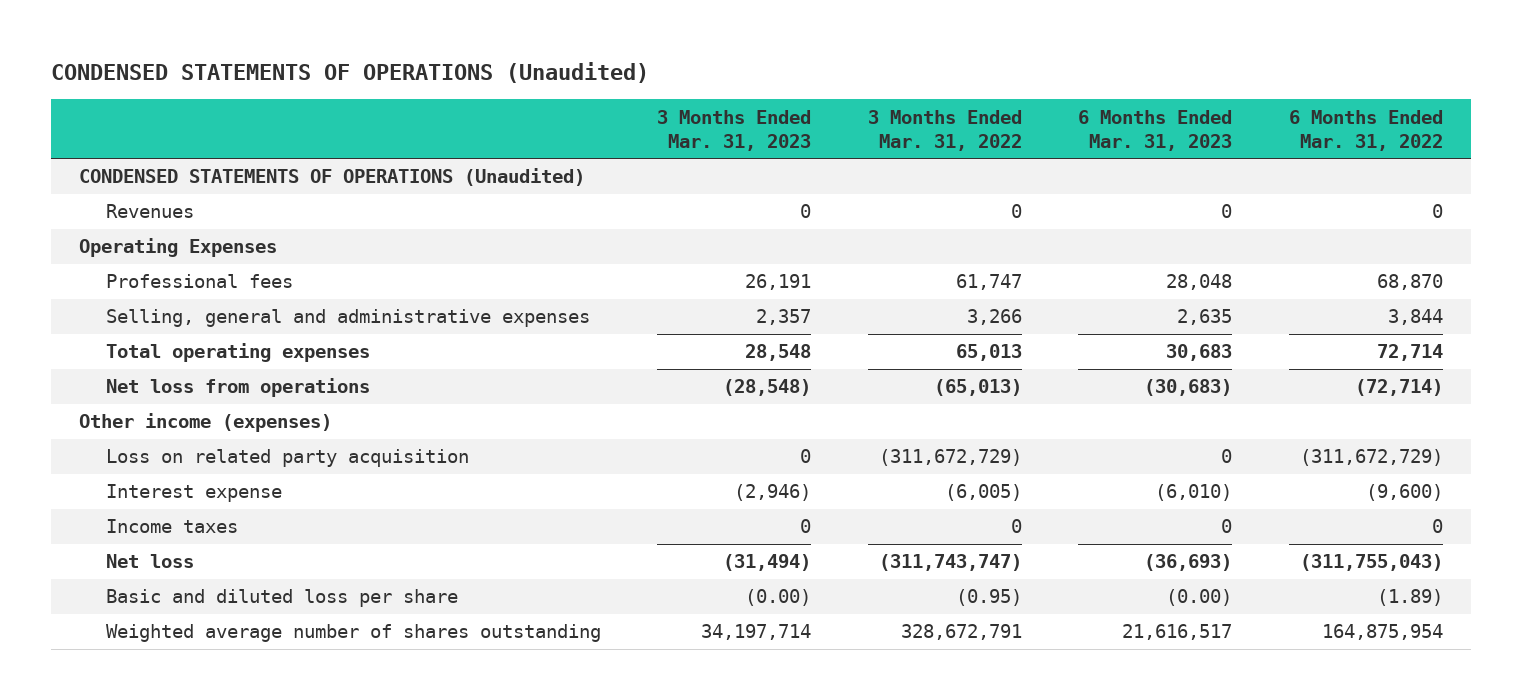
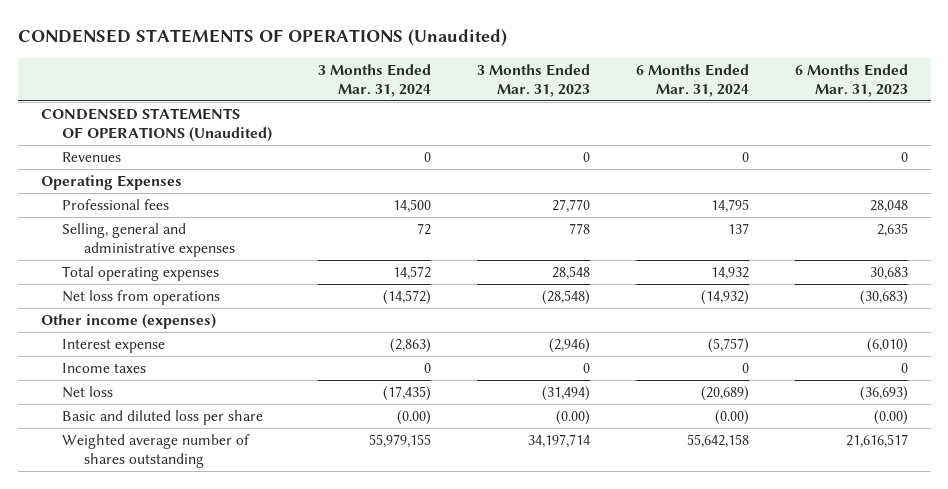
- | 3 Months Ended Mar. 31, 2023 | 3 Months Ended Mar. 31, 2022 | 6 Months Ended Mar. 31, 2023 | 6 Months Ended Mar. 31, 2022
+ | 3 Months Ended Mar. 31, 2024 | 3 Months Ended Mar. 31, 2023 | 6 Months Ended Mar. 31, 2024 | 6 Months Ended Mar. 31, 2023
- Professional fees | 26,191 | 61,747 | 28,048 | 68,870
- Selling, general and administrative expenses | 2,357 | 3,266 | 2,635 | 3,844
+ Professional fees | 14,500 | 27,770 | 14,795 | 28,048
+ Selling, general and administrative expenses | 72 | 778 | 137 | 2,635
- Loss on related party acquisition | 0 | (311,672,729) | 0 | (311,672,729)

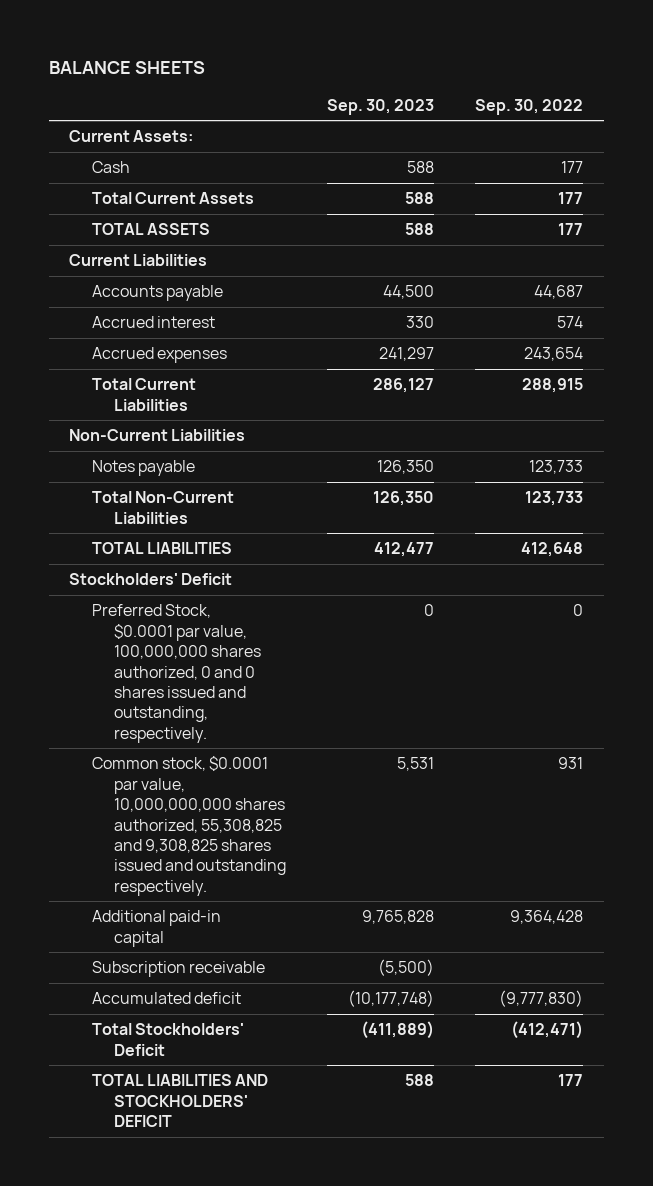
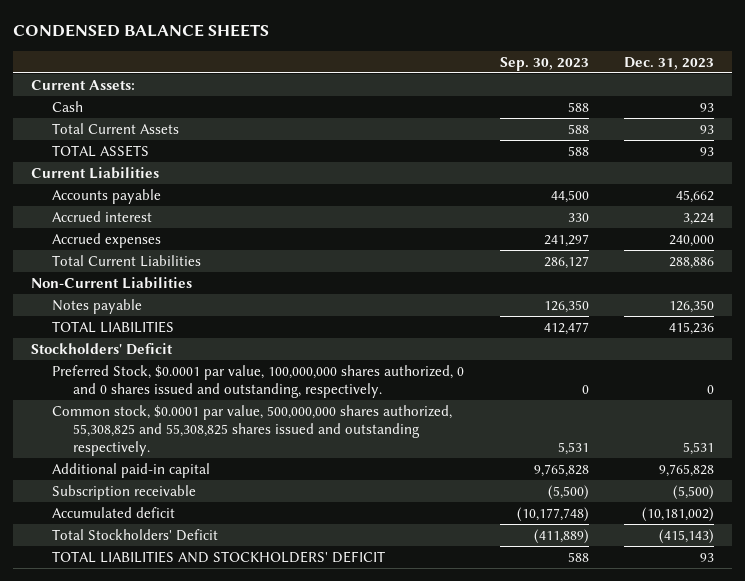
- BALANCE SHEETS
+ CONDENSED BALANCE SHEETS
- | Sep. 30, 2023 | Sep. 30, 2022
+ | Sep. 30, 2023 | Dec. 31, 2023
- Total Non-Current Liabilities | 126,350 | 123,733
- Common stock, $0.0001 par value, 10,000,000,000 shares authorized, 55,308,825 and 9,308,825 shares issued and outstanding respectively. | 5,531 | 931
+ Common stock, $0.0001 par value, 500,000,000 shares authorized, 55,308,825 and 55,308,825 shares issued and outstanding respectively. | 5,531 | 5,531

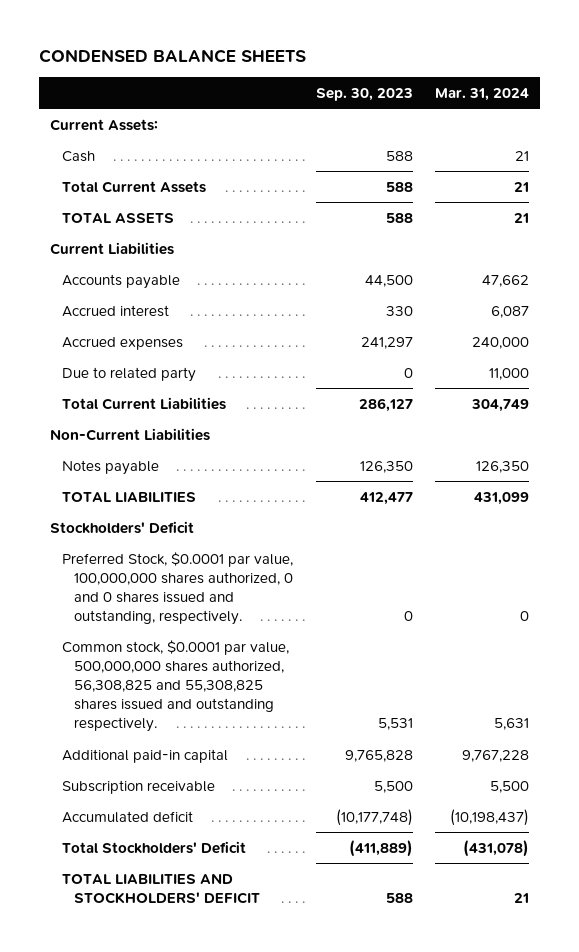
- | Sep. 30, 2023 | Dec. 31, 2023
+ | Sep. 30, 2023 | Mar. 31, 2024
+ Due to related party | 0 | 11,000
- Common stock, $0.0001 par value, 500,000,000 shares authorized, 55,308,825 and 55,308,825 shares issued and outstanding respectively. | 5,531 | 5,531
+ Common stock, $0.0001 par value, 500,000,000 shares authorized, 56,308,825 and 55,308,825 shares issued and outstanding respectively. | 5,531 | 5,631
- Subscription receivable | (5,500) | (5,500)
+ Subscription receivable | 5,500 | 5,500

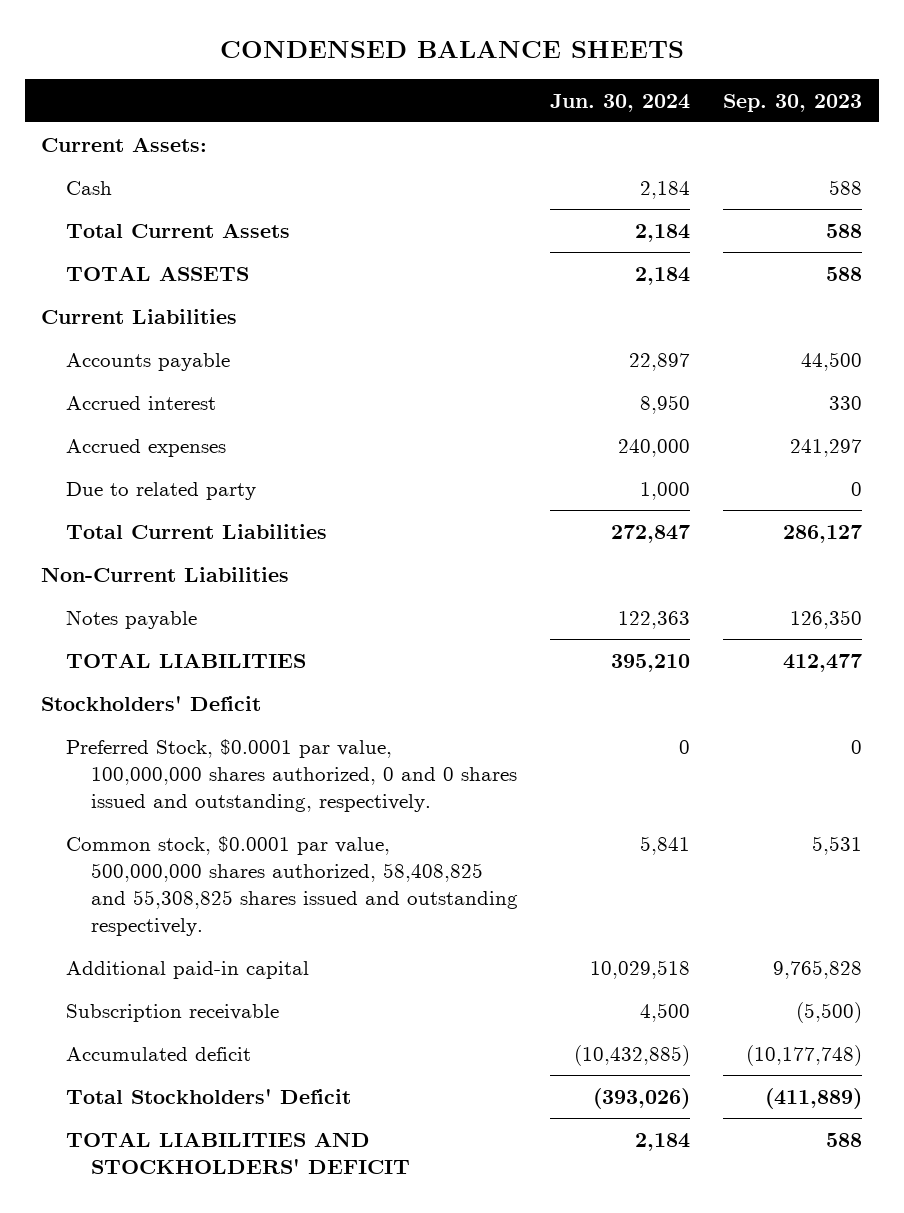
- | Sep. 30, 2023 | Mar. 31, 2024
+ | Jun. 30, 2024 | Sep. 30, 2023
- Common stock, $0.0001 par value, 500,000,000 shares authorized, 56,308,825 and 55,308,825 shares issued and outstanding respectively. | 5,531 | 5,631
+ Common stock, $0.0001 par value, 500,000,000 shares authorized, 58,408,825 and 55,308,825 shares issued and outstanding respectively. | 5,841 | 5,531
- Subscription receivable | 5,500 | 5,500
+ Subscription receivable | 4,500 | (5,500)

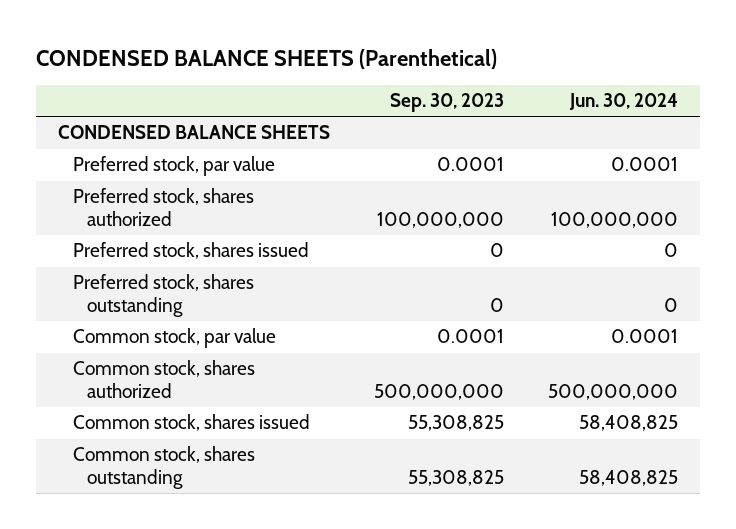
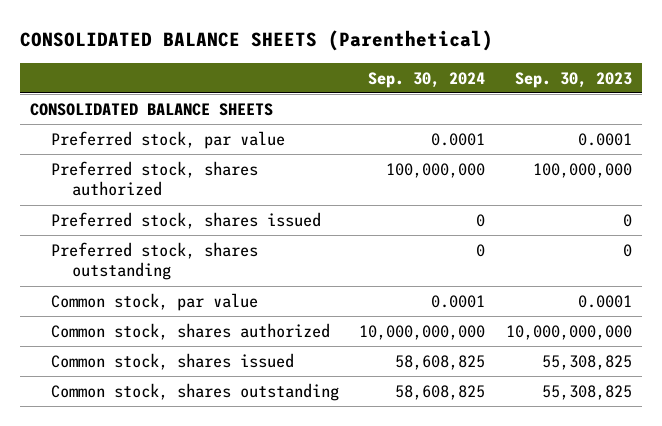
- CONDENSED BALANCE SHEETS (Parenthetical)
+ CONSOLIDATED BALANCE SHEETS (Parenthetical)
- | Sep. 30, 2023 | Jun. 30, 2024
+ | Sep. 30, 2024 | Sep. 30, 2023
- CONDENSED BALANCE SHEETS
+ CONSOLIDATED BALANCE SHEETS
- Common stock, shares authorized | 500,000,000 | 500,000,000
+ Common stock, shares authorized | 10,000,000,000 | 10,000,000,000

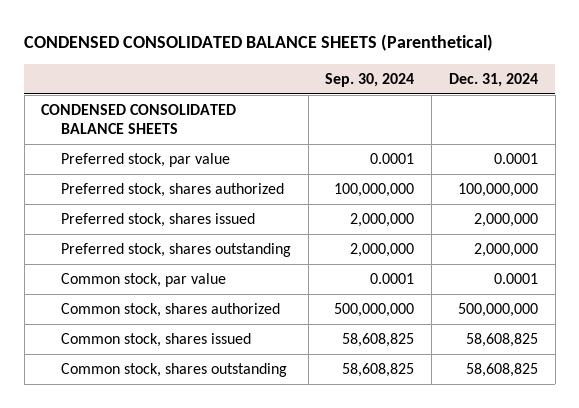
- CONSOLIDATED BALANCE SHEETS (Parenthetical)
+ CONDENSED CONSOLIDATED BALANCE SHEETS (Parenthetical)
- | Sep. 30, 2024 | Sep. 30, 2023
+ | Sep. 30, 2024 | Dec. 31, 2024
- CONSOLIDATED BALANCE SHEETS
+ CONDENSED CONSOLIDATED BALANCE SHEETS
- Preferred stock, shares issued | 0 | 0
- Preferred stock, shares outstanding | 0 | 0
+ Preferred stock, shares issued | 2,000,000 | 2,000,000
+ Preferred stock, shares outstanding | 2,000,000 | 2,000,000
- Common stock, shares authorized | 10,000,000,000 | 10,000,000,000
+ Common stock, shares authorized | 500,000,000 | 500,000,000

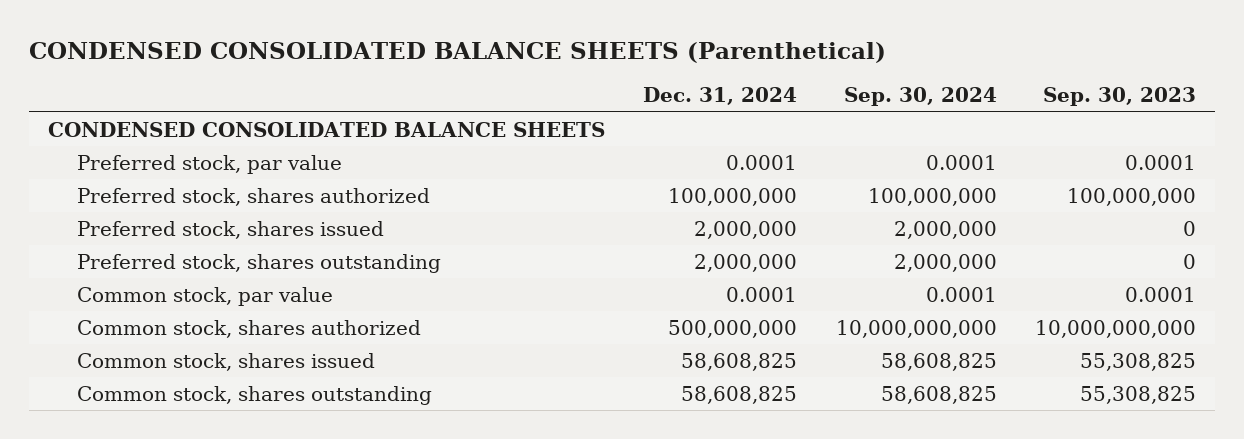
- | Sep. 30, 2024 | Dec. 31, 2024
+ | Dec. 31, 2024 | Sep. 30, 2024 | Sep. 30, 2023
- Common stock, shares authorized | 500,000,000 | 500,000,000
+ Common stock, shares authorized | 500,000,000 | 10,000,000,000 | 10,000,000,000

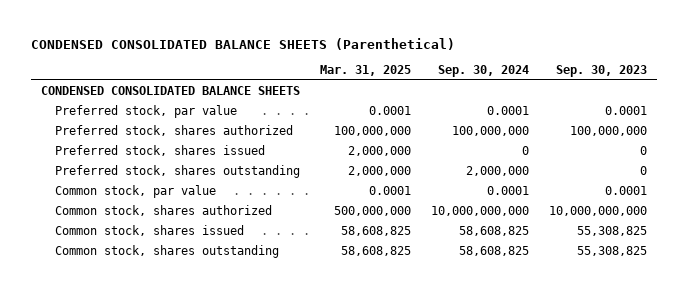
- | Dec. 31, 2024 | Sep. 30, 2024 | Sep. 30, 2023
+ | Mar. 31, 2025 | Sep. 30, 2024 | Sep. 30, 2023
- Preferred stock, shares issued | 2,000,000 | 2,000,000 | 0
+ Preferred stock, shares issued | 2,000,000 | 0 | 0

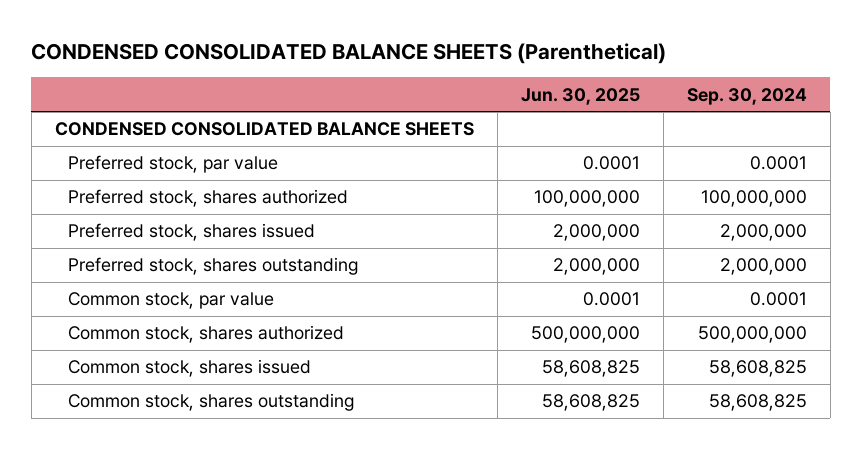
- | Mar. 31, 2025 | Sep. 30, 2024 | Sep. 30, 2023
+ | Jun. 30, 2025 | Sep. 30, 2024
- Preferred stock, shares issued | 2,000,000 | 0 | 0
+ Preferred stock, shares issued | 2,000,000 | 2,000,000
- Common stock, shares authorized | 500,000,000 | 10,000,000,000 | 10,000,000,000
+ Common stock, shares authorized | 500,000,000 | 500,000,000

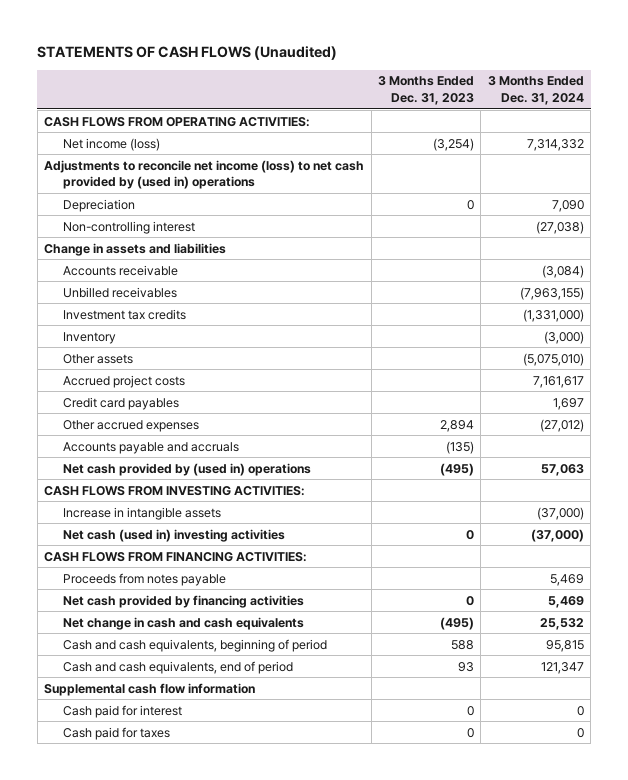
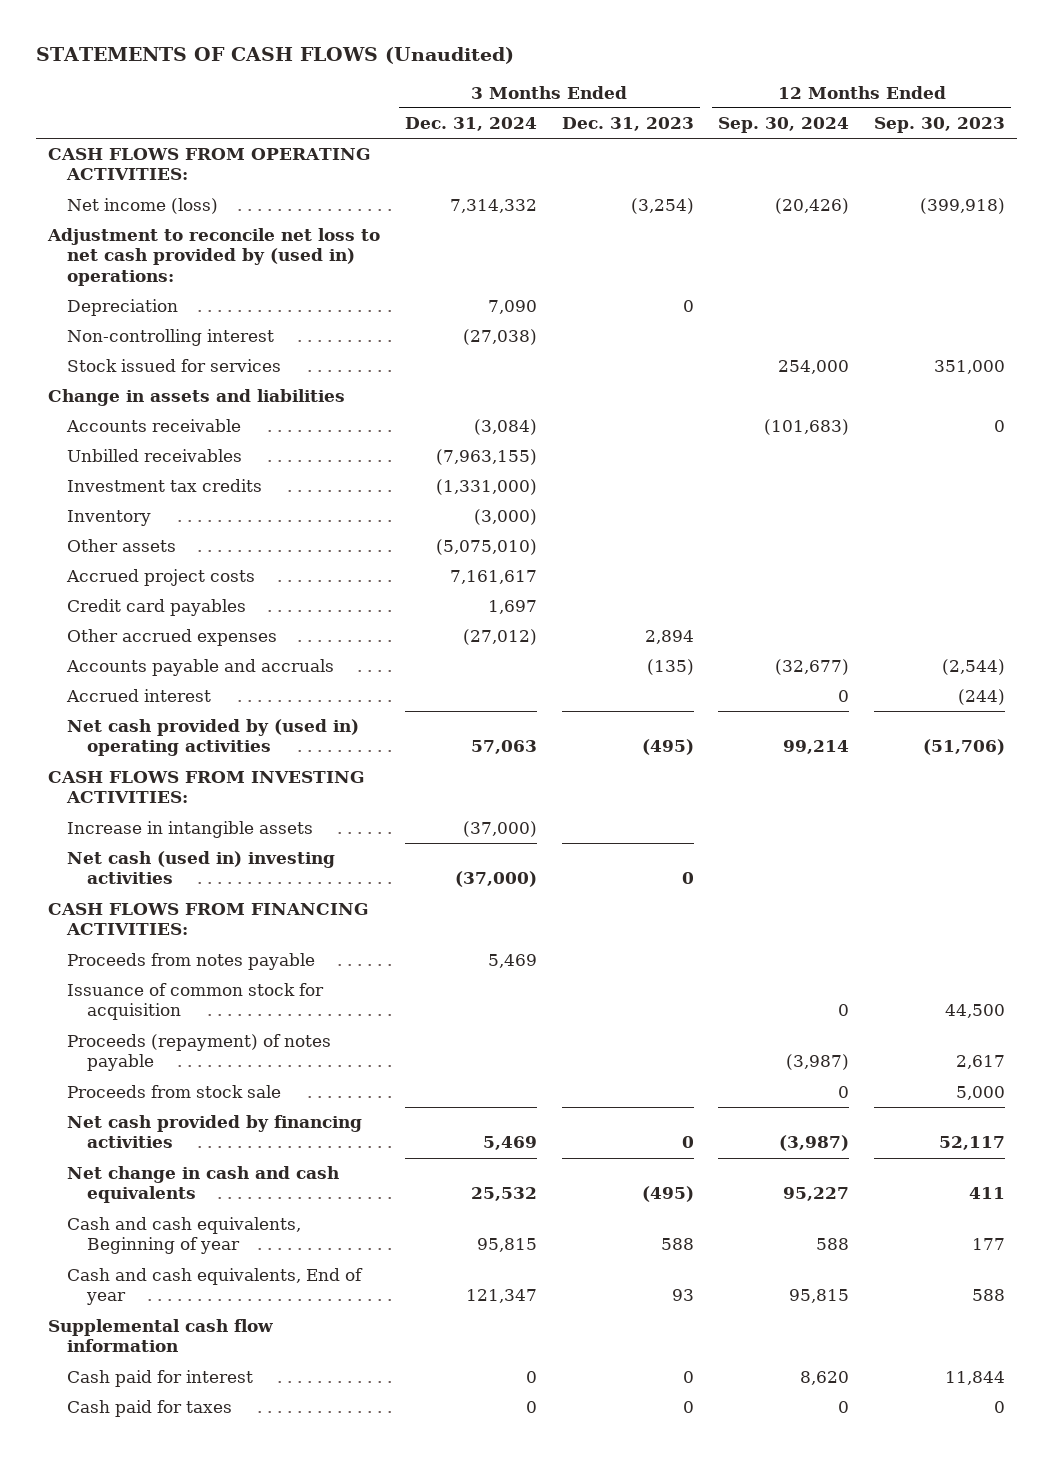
- | 3 Months Ended Dec. 31, 2023 | 3 Months Ended Dec. 31, 2024
+ | 3 Months Ended Dec. 31, 2024 | 3 Months Ended Dec. 31, 2023 | 12 Months Ended Sep. 30, 2024 | 12 Months Ended Sep. 30, 2023
- Adjustments to reconcile net income (loss) to net cash provided by (used in) operations
+ Adjustment to reconcile net loss to net cash provided by (used in) operations:
+ Stock issued for services | | | 254,000 | 351,000
- Net cash provided by (used in) operations | (495) | 57,063
+ Accrued interest | | | 0 | (244)
+ Net cash provided by (used in) operating activities | 57,063 | (495) | 99,214 | (51,706)
+ Issuance of common stock for acquisition | | | 0 | 44,500
+ Proceeds (repayment) of notes payable | | | (3,987) | 2,617
+ Proceeds from stock sale | | | 0 | 5,000
- Cash and cash equivalents, beginning of period | 588 | 95,815
- Cash and cash equivalents, end of period | 93 | 121,347
+ Cash and cash equivalents, Beginning of year | 95,815 | 588 | 588 | 177
+ Cash and cash equivalents, End of year | 121,347 | 93 | 95,815 | 588

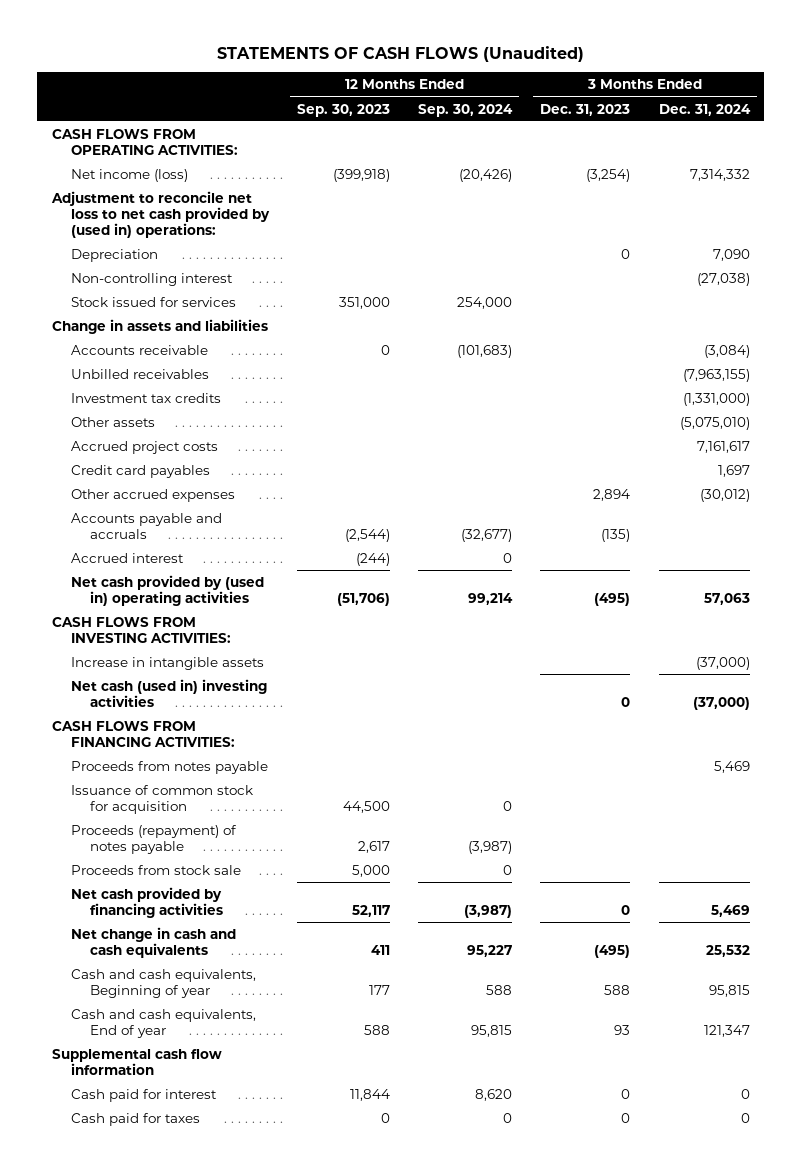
- | 3 Months Ended Dec. 31, 2024 | 3 Months Ended Dec. 31, 2023 | 12 Months Ended Sep. 30, 2024 | 12 Months Ended Sep. 30, 2023
+ | 12 Months Ended Sep. 30, 2023 | 12 Months Ended Sep. 30, 2024 | 3 Months Ended Dec. 31, 2023 | 3 Months Ended Dec. 31, 2024
- Inventory | (3,000) | | |
- Other accrued expenses | (27,012) | 2,894 | |
+ Other accrued expenses | | | 2,894 | (30,012)

